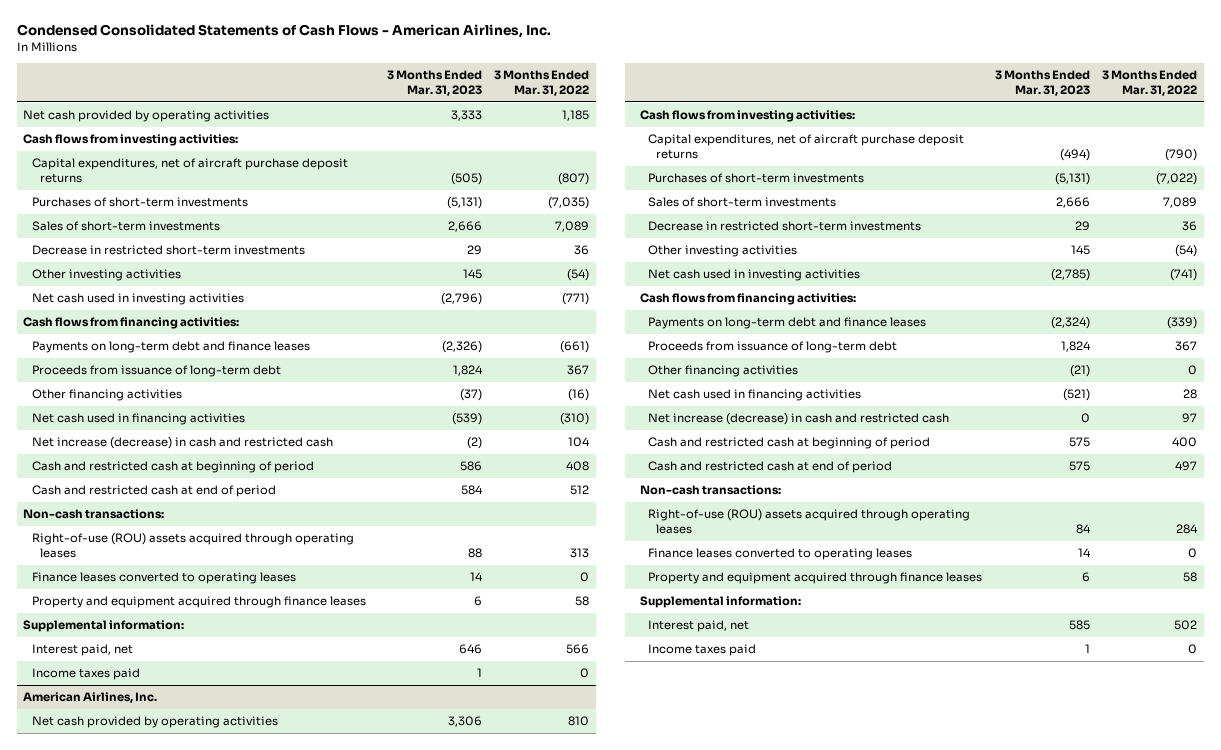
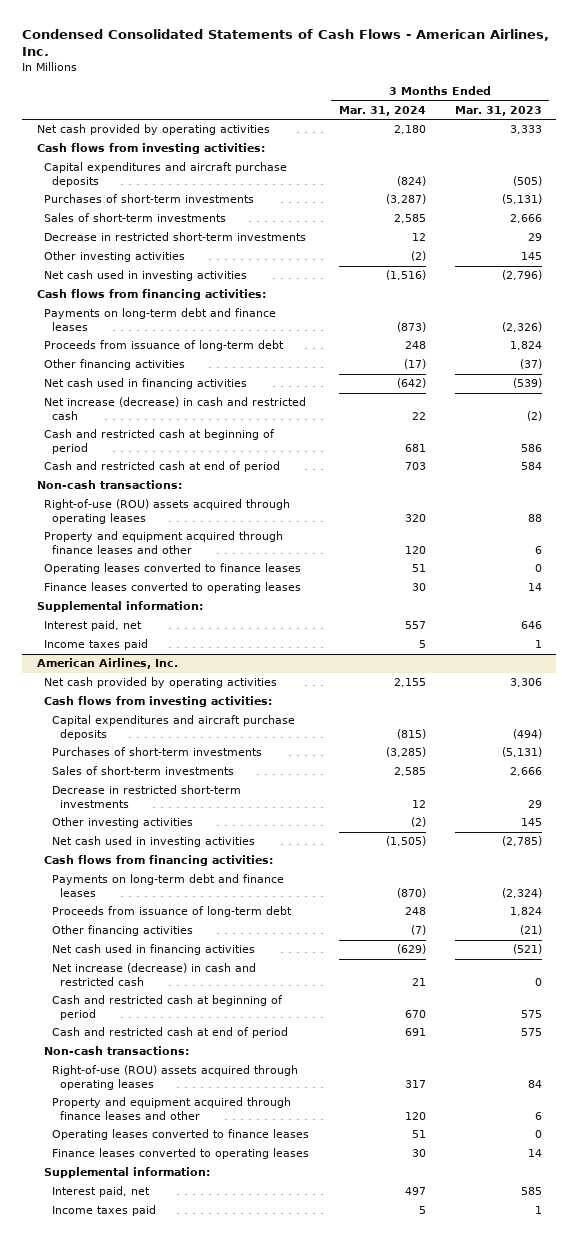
- | 3 Months Ended Mar. 31, 2023 | 3 Months Ended Mar. 31, 2022
+ | 3 Months Ended Mar. 31, 2024 | 3 Months Ended Mar. 31, 2023
- Capital expenditures, net of aircraft purchase deposit returns | (505) | (807)
+ Capital expenditures and aircraft purchase deposits | (824) | (505)
+ Property and equipment acquired through finance leases and other | 120 | 6
+ Operating leases converted to finance leases | 51 | 0
- Property and equipment acquired through finance leases | 6 | 58
@ American Airlines, Inc.
- Capital expenditures, net of aircraft purchase deposit returns | (494) | (790)
+ Capital expenditures and aircraft purchase deposits | (815) | (494)
+ Property and equipment acquired through finance leases and other | 120 | 6
+ Operating leases converted to finance leases | 51 | 0
- Property and equipment acquired through finance leases | 6 | 58

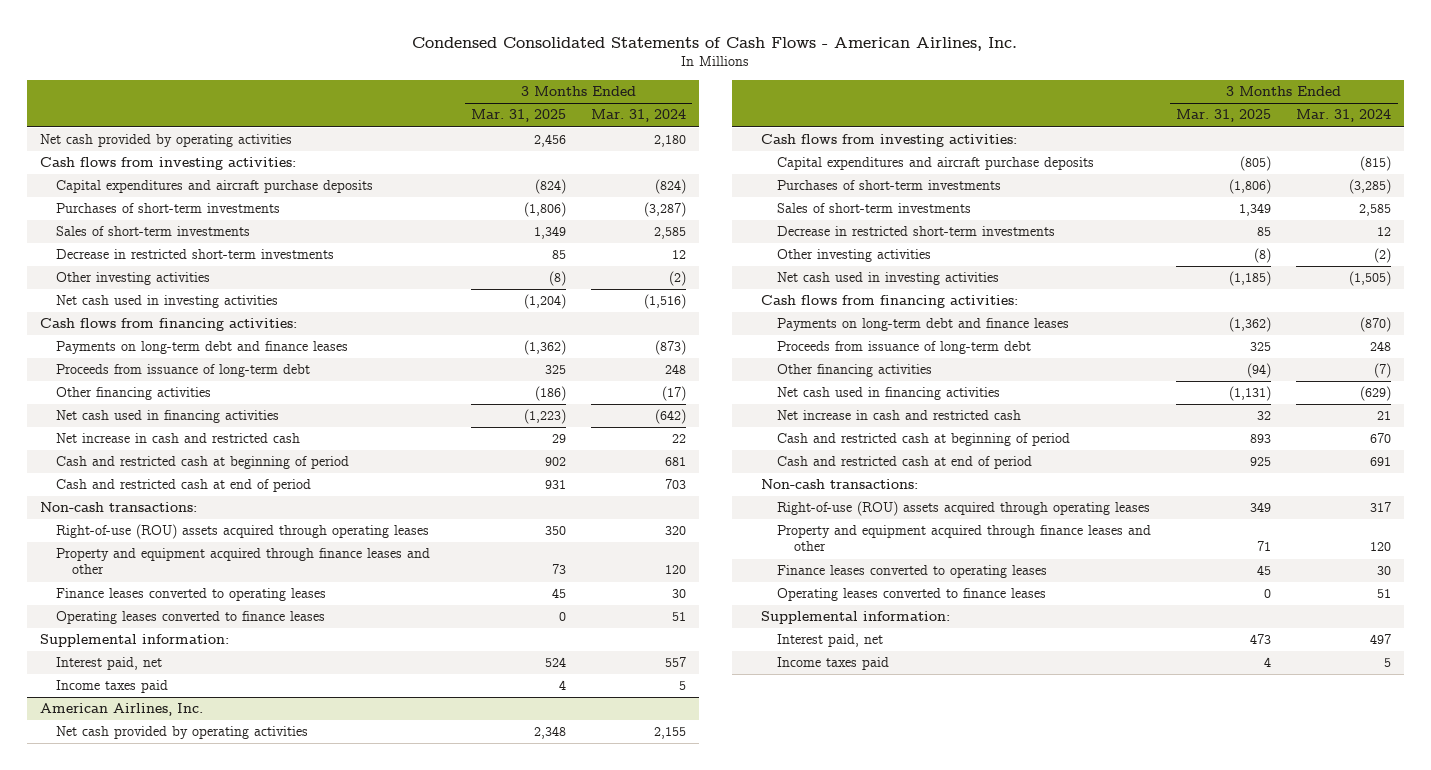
- | 3 Months Ended Mar. 31, 2024 | 3 Months Ended Mar. 31, 2023
+ | 3 Months Ended Mar. 31, 2025 | 3 Months Ended Mar. 31, 2024
- Net increase (decrease) in cash and restricted cash | 22 | (2)
+ Net increase in cash and restricted cash | 29 | 22
moved down: Operating leases converted to finance leases | 0 | 51
@ American Airlines, Inc.
- Net increase (decrease) in cash and restricted cash | 21 | 0
+ Net increase in cash and restricted cash | 32 | 21
moved down: Operating leases converted to finance leases | 0 | 51

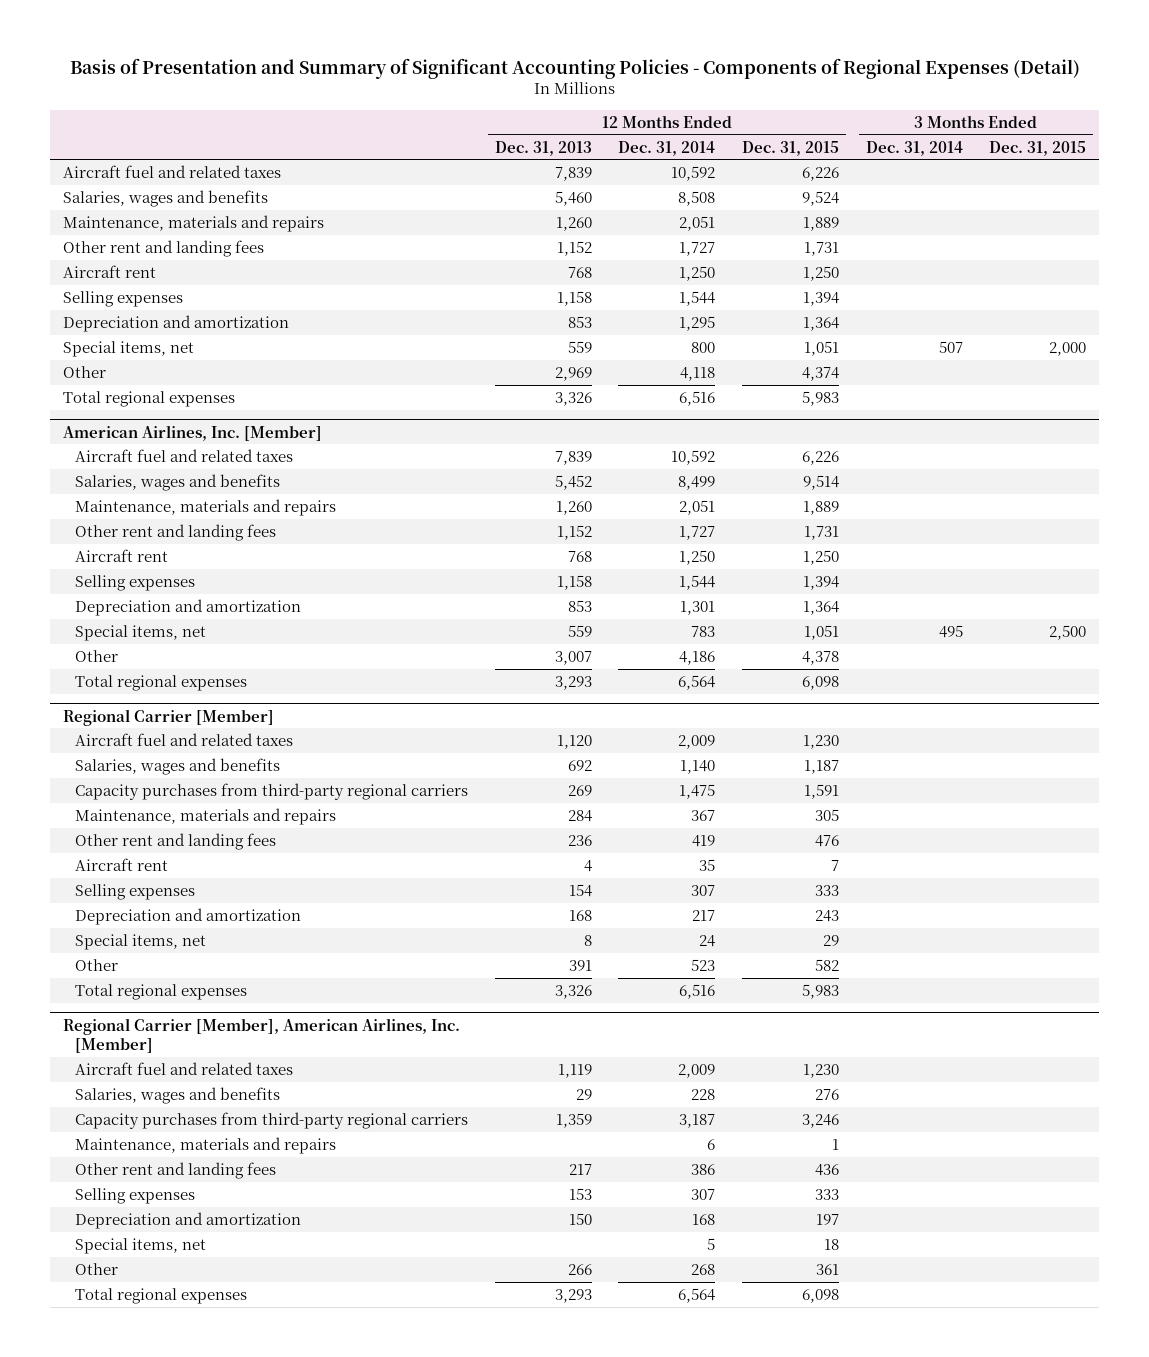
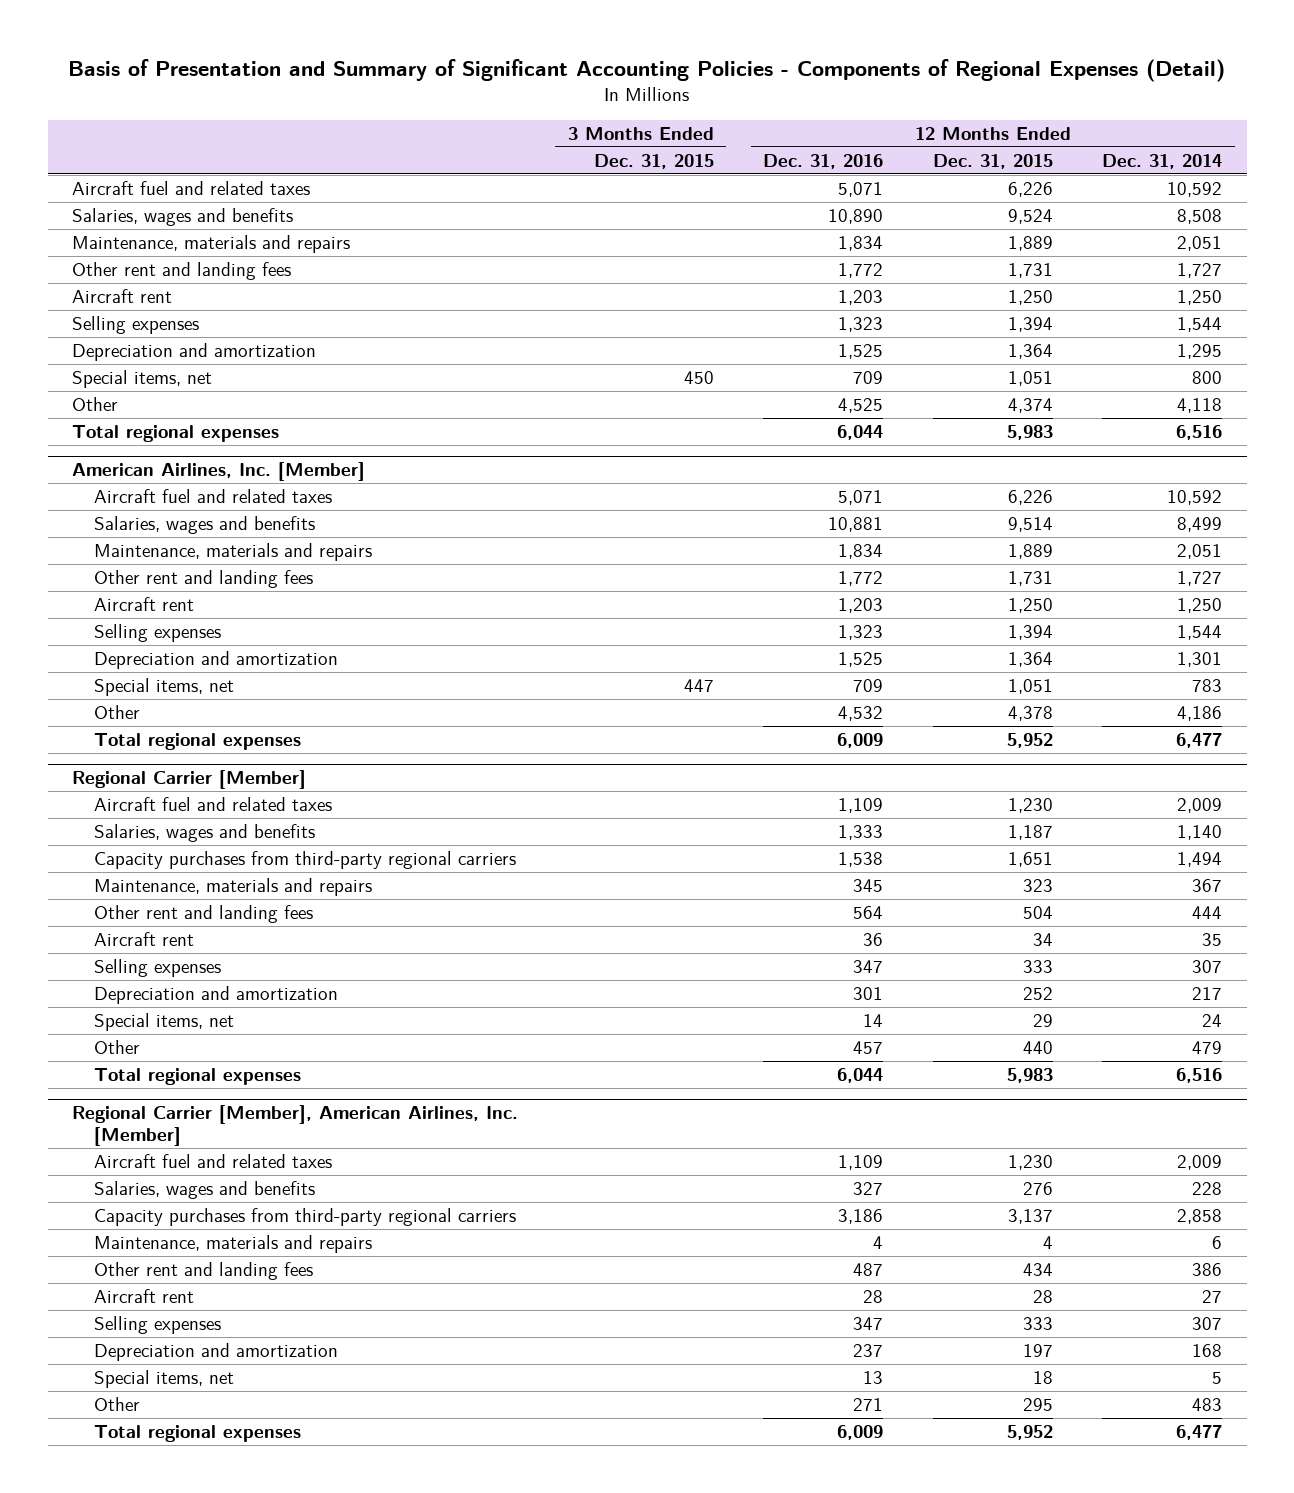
- | 12 Months Ended Dec. 31, 2013 | 12 Months Ended Dec. 31, 2014 | 12 Months Ended Dec. 31, 2015 | 3 Months Ended Dec. 31, 2014 | 3 Months Ended Dec. 31, 2015
+ | 3 Months Ended Dec. 31, 2015 | 12 Months Ended Dec. 31, 2016 | 12 Months Ended Dec. 31, 2015 | 12 Months Ended Dec. 31, 2014
- Special items, net | 559 | 800 | 1,051 | 507 | 2,000
+ Special items, net | 450 | 709 | 1,051 | 800
@ American Airlines, Inc. [Member]
- Special items, net | 559 | 783 | 1,051 | 495 | 2,500
+ Special items, net | 447 | 709 | 1,051 | 783
- Total regional expenses | 3,293 | 6,564 | 6,098 | |
+ Total regional expenses | | 6,009 | 5,952 | 6,477
@ Regional Carrier [Member]
- Capacity purchases from third-party regional carriers | 269 | 1,475 | 1,591 | |
- Maintenance, materials and repairs | 284 | 367 | 305 | |
- Other rent and landing fees | 236 | 419 | 476 | |
- Aircraft rent | 4 | 35 | 7 | |
+ Capacity purchases from third-party regional carriers | | 1,538 | 1,651 | 1,494
+ Maintenance, materials and repairs | | 345 | 323 | 367
+ Other rent and landing fees | | 564 | 504 | 444
+ Aircraft rent | | 36 | 34 | 35
- Depreciation and amortization | 168 | 217 | 243 | |
+ Depreciation and amortization | | 301 | 252 | 217
- Other | 391 | 523 | 582 | |
+ Other | | 457 | 440 | 479
@ Regional Carrier [Member], American Airlines, Inc. [Member]
- Capacity purchases from third-party regional carriers | 1,359 | 3,187 | 3,246 | |
- Maintenance, materials and repairs | | 6 | 1 | |
- Other rent and landing fees | 217 | 386 | 436 | |
+ Capacity purchases from third-party regional carriers | | 3,186 | 3,137 | 2,858
+ Maintenance, materials and repairs | | 4 | 4 | 6
+ Other rent and landing fees | | 487 | 434 | 386
+ Aircraft rent | | 28 | 28 | 27
- Other | 266 | 268 | 361 | |
- Total regional expenses | 3,293 | 6,564 | 6,098 | |
+ Other | | 271 | 295 | 483
+ Total regional expenses | | 6,009 | 5,952 | 6,477

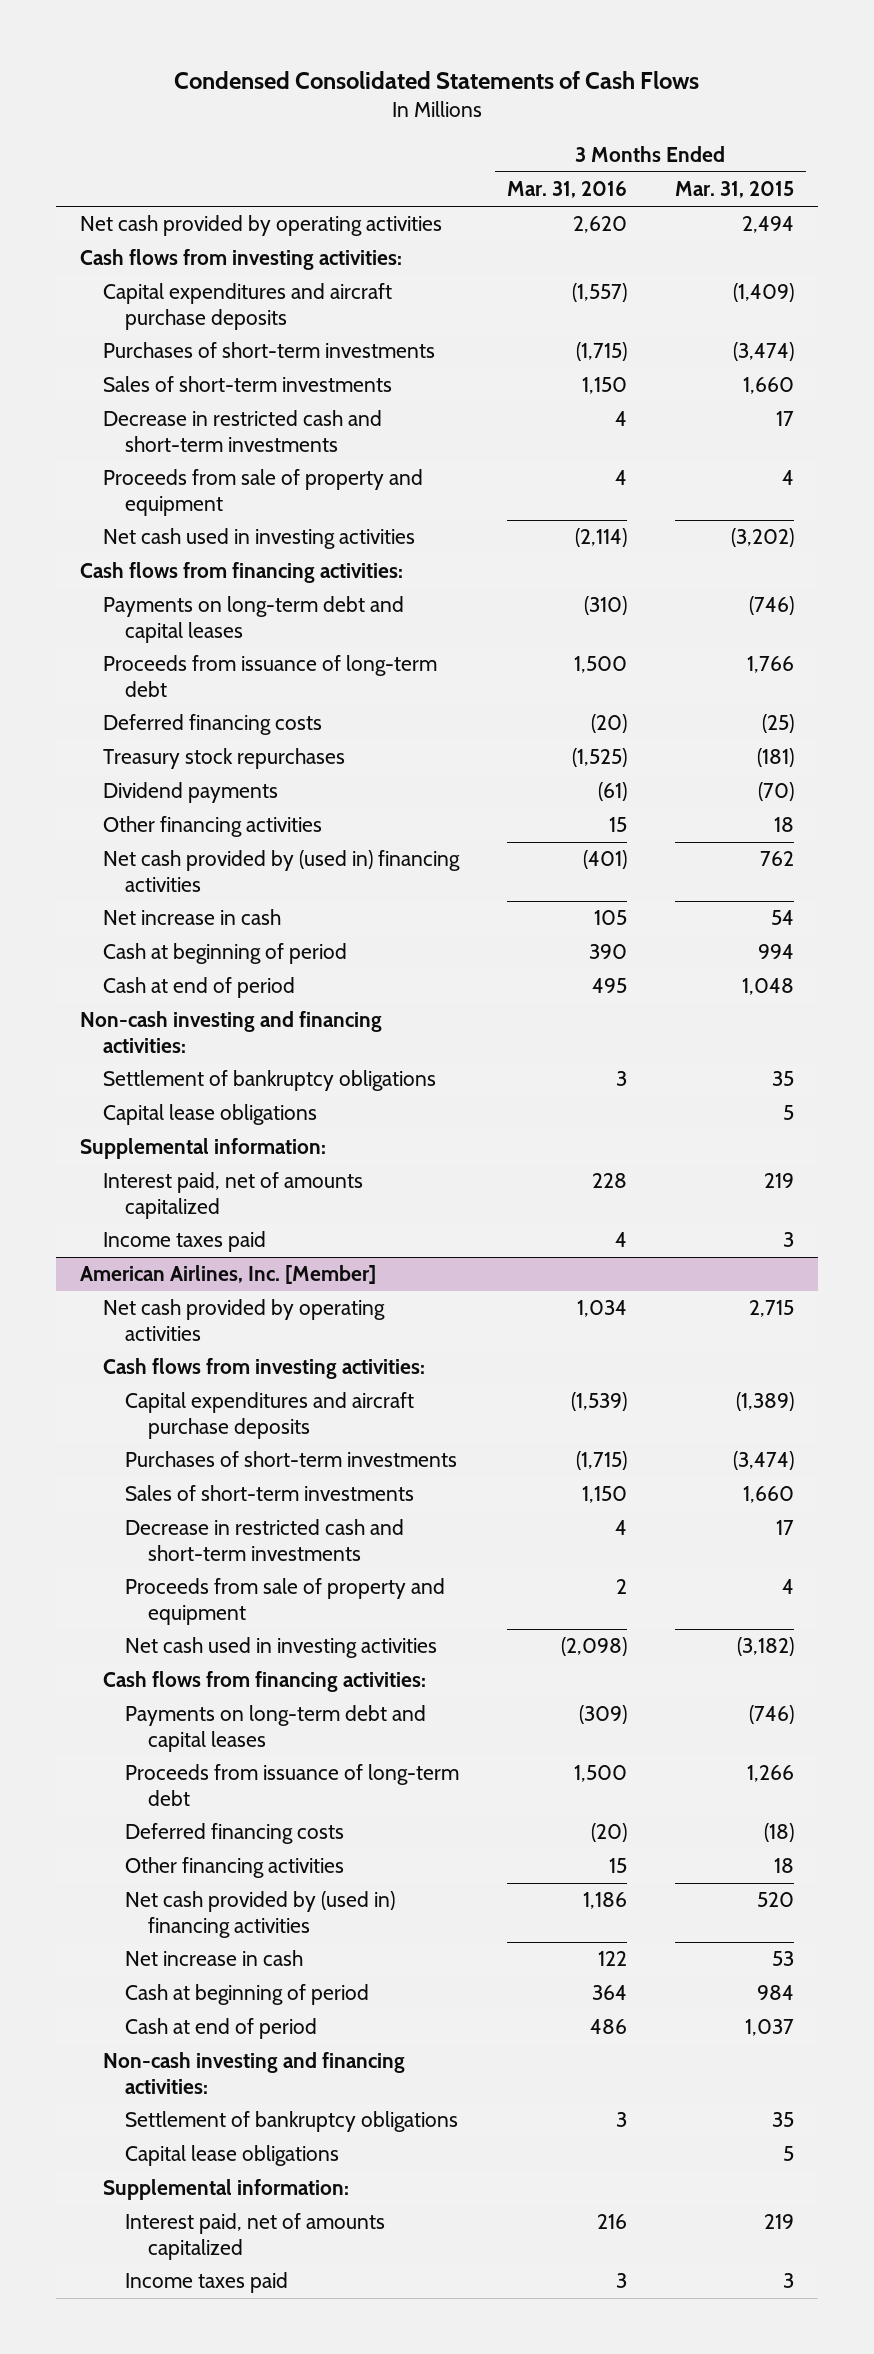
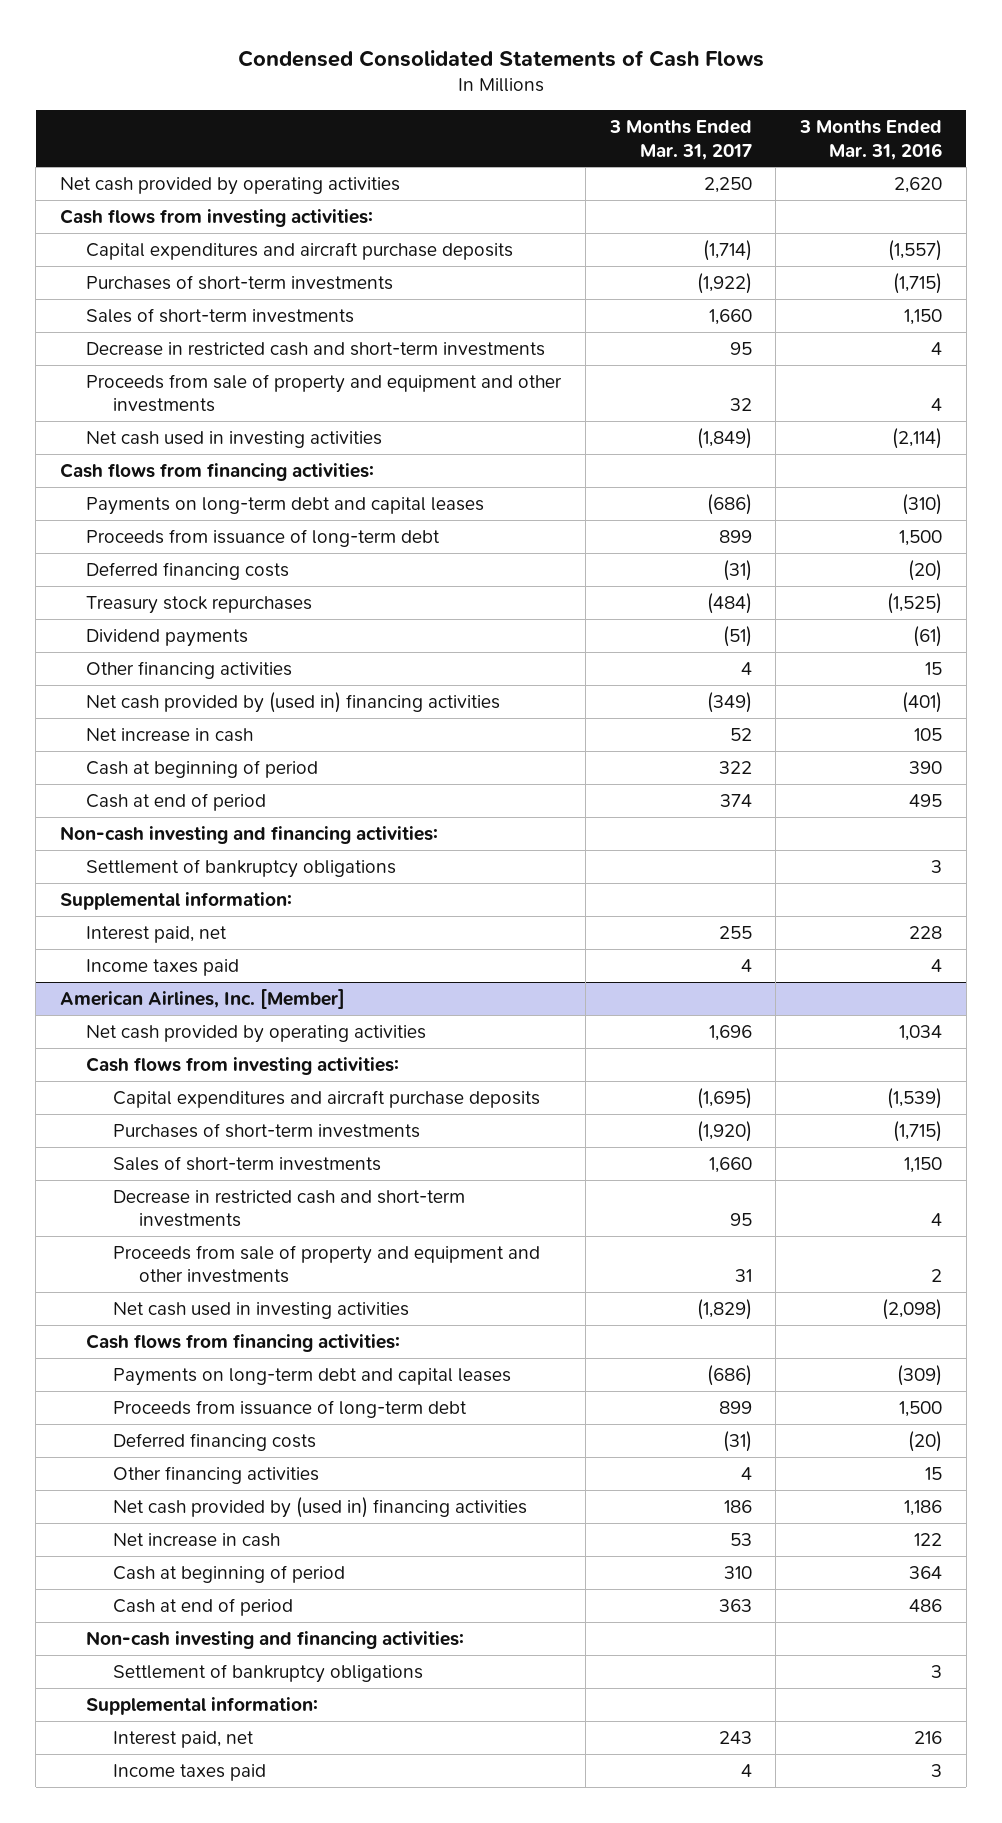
- | 3 Months Ended Mar. 31, 2016 | 3 Months Ended Mar. 31, 2015
+ | 3 Months Ended Mar. 31, 2017 | 3 Months Ended Mar. 31, 2016
- Proceeds from sale of property and equipment | 4 | 4
+ Proceeds from sale of property and equipment and other investments | 32 | 4
- Capital lease obligations | | 5
- Interest paid, net of amounts capitalized | 228 | 219
+ Interest paid, net | 255 | 228
@ American Airlines, Inc. [Member]
- Proceeds from sale of property and equipment | 2 | 4
+ Proceeds from sale of property and equipment and other investments | 31 | 2
- Capital lease obligations | | 5
- Interest paid, net of amounts capitalized | 216 | 219
+ Interest paid, net | 243 | 216

